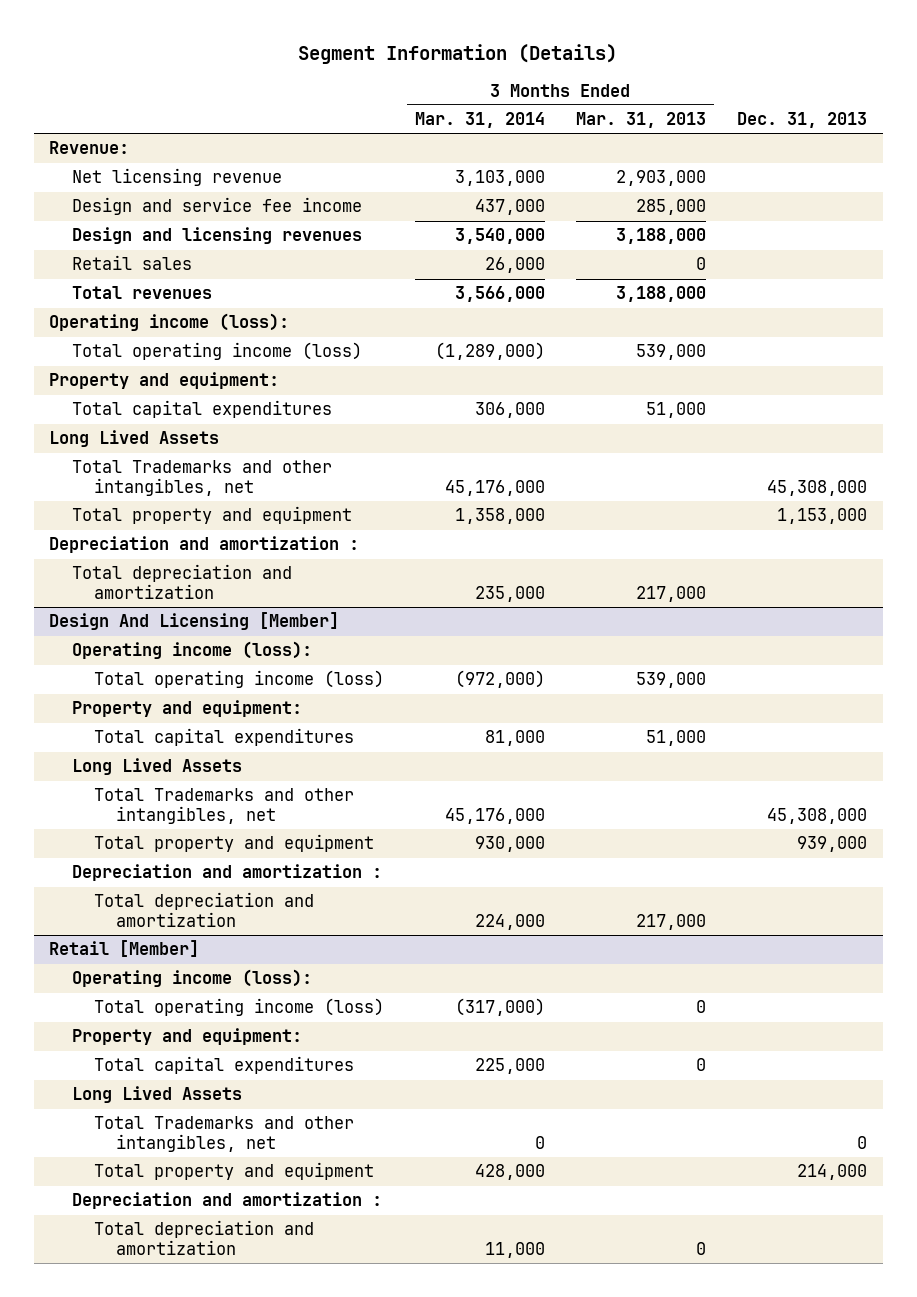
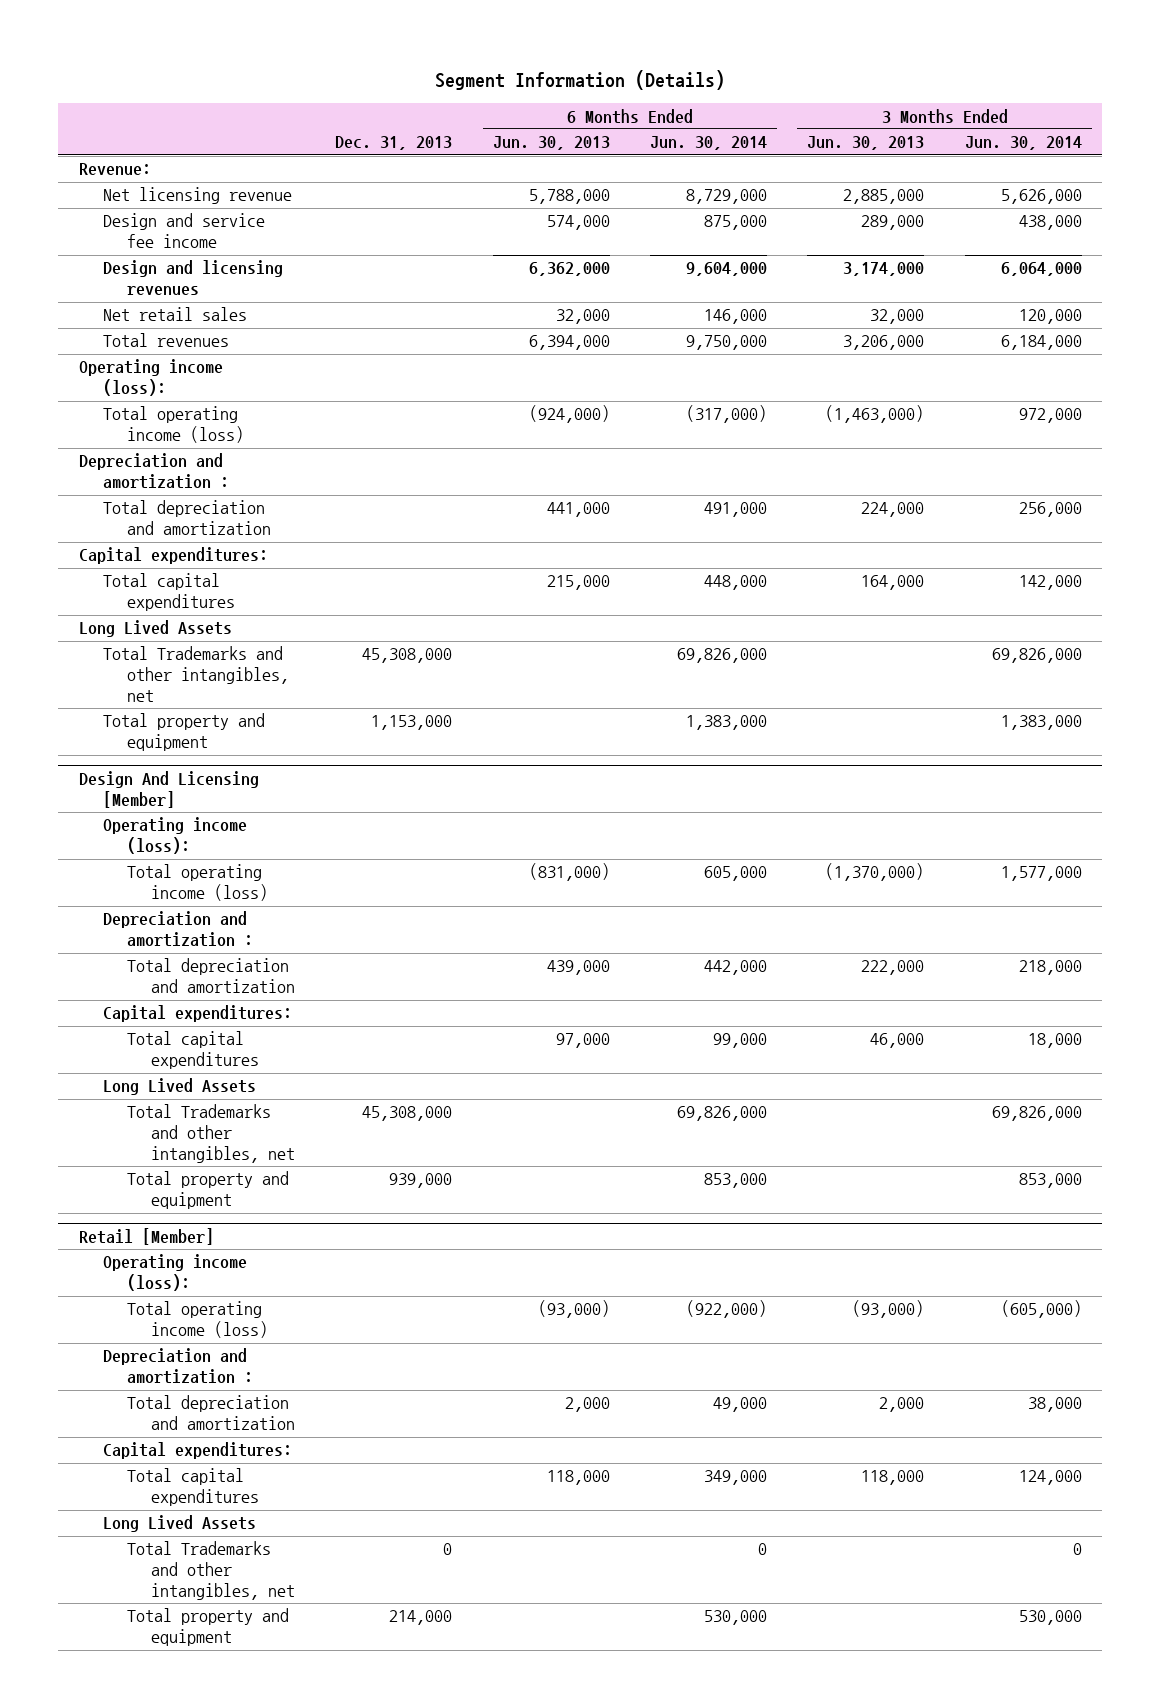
- | 3 Months Ended Mar. 31, 2014 | 3 Months Ended Mar. 31, 2013 | Dec. 31, 2013
+ | Dec. 31, 2013 | 6 Months Ended Jun. 30, 2013 | 6 Months Ended Jun. 30, 2014 | 3 Months Ended Jun. 30, 2013 | 3 Months Ended Jun. 30, 2014
- Retail sales | 26,000 | 0 |
+ Net retail sales | | 32,000 | 146,000 | 32,000 | 120,000
- Property and equipment:
moved up: Depreciation and amortization :
moved up: Total depreciation and amortization | | 441,000 | 491,000 | 224,000 | 256,000
+ Capital expenditures:
@ Design And Licensing [Member]
- Property and equipment:
moved up: Depreciation and amortization :
moved up: Total depreciation and amortization | | 439,000 | 442,000 | 222,000 | 218,000
+ Capital expenditures:
@ Retail [Member]
- Property and equipment:
moved up: Depreciation and amortization :
moved up: Total depreciation and amortization | | 2,000 | 49,000 | 2,000 | 38,000
+ Capital expenditures:

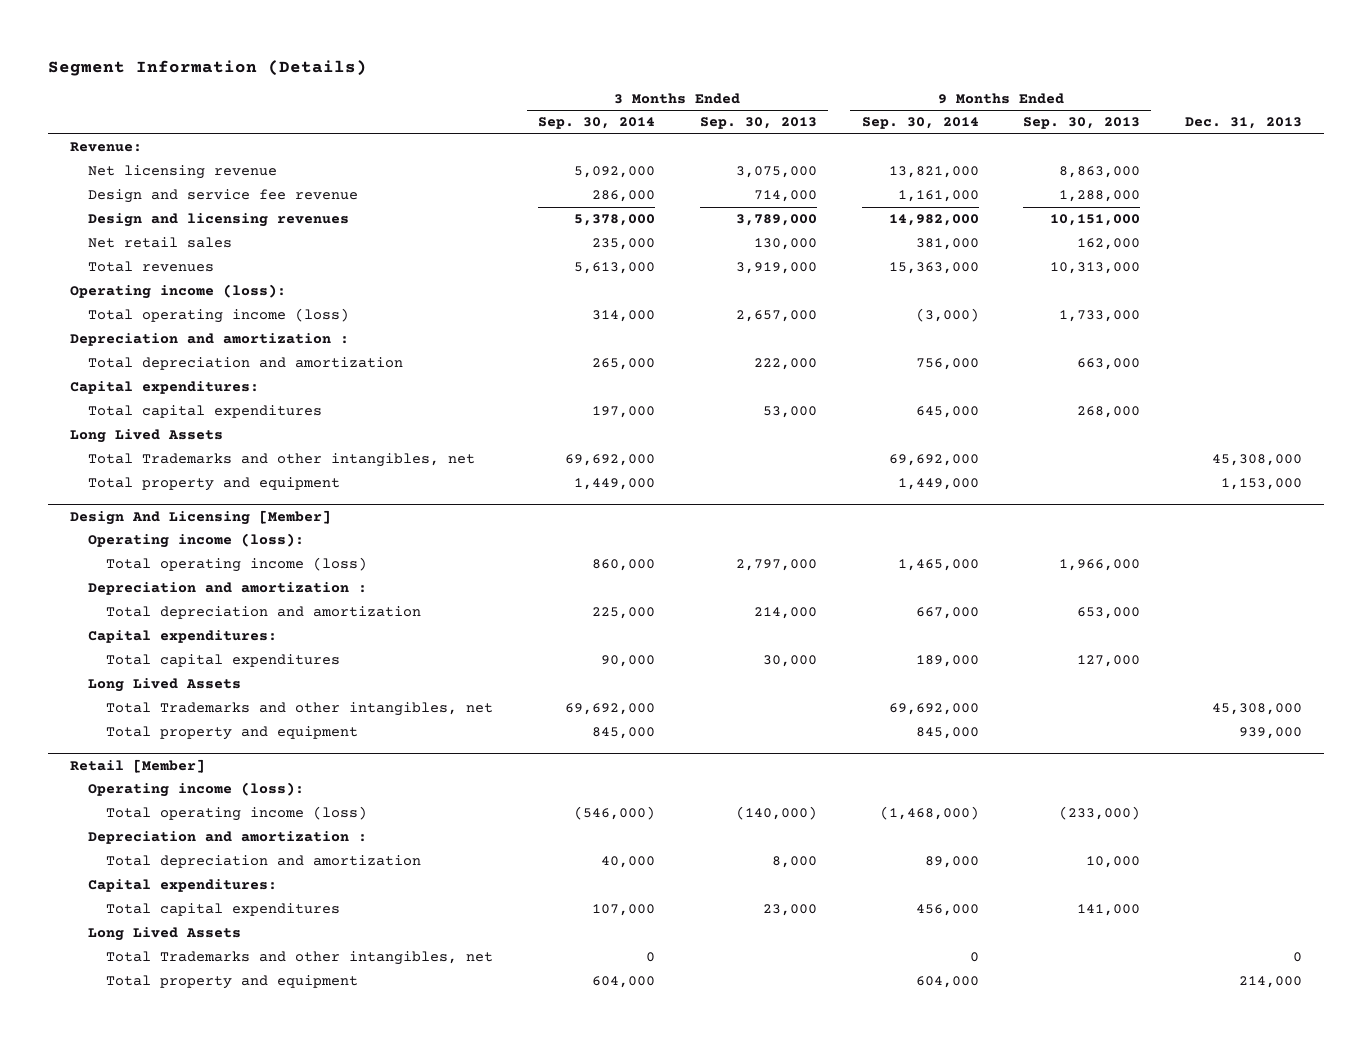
- | Dec. 31, 2013 | 6 Months Ended Jun. 30, 2013 | 6 Months Ended Jun. 30, 2014 | 3 Months Ended Jun. 30, 2013 | 3 Months Ended Jun. 30, 2014
+ | 3 Months Ended Sep. 30, 2014 | 3 Months Ended Sep. 30, 2013 | 9 Months Ended Sep. 30, 2014 | 9 Months Ended Sep. 30, 2013 | Dec. 31, 2013
- Design and service fee income | | 574,000 | 875,000 | 289,000 | 438,000
+ Design and service fee revenue | 286,000 | 714,000 | 1,161,000 | 1,288,000 |

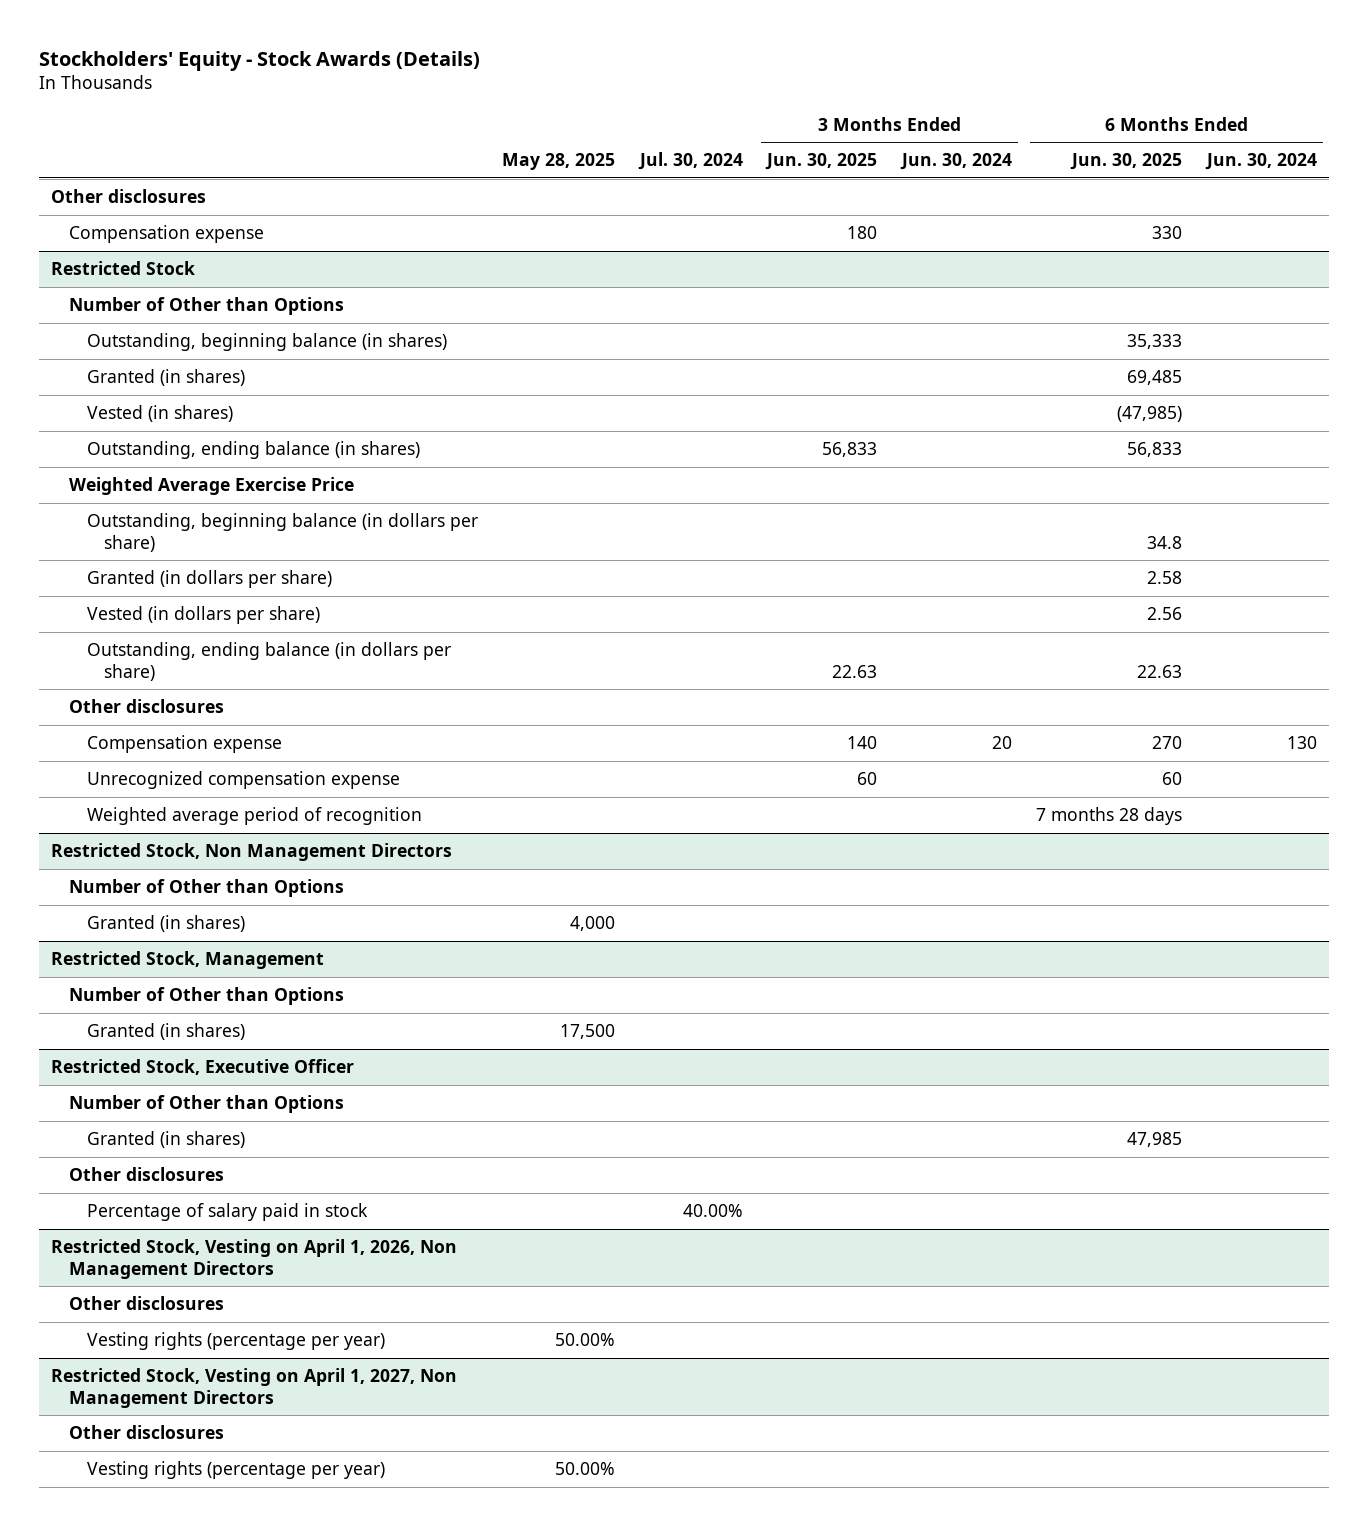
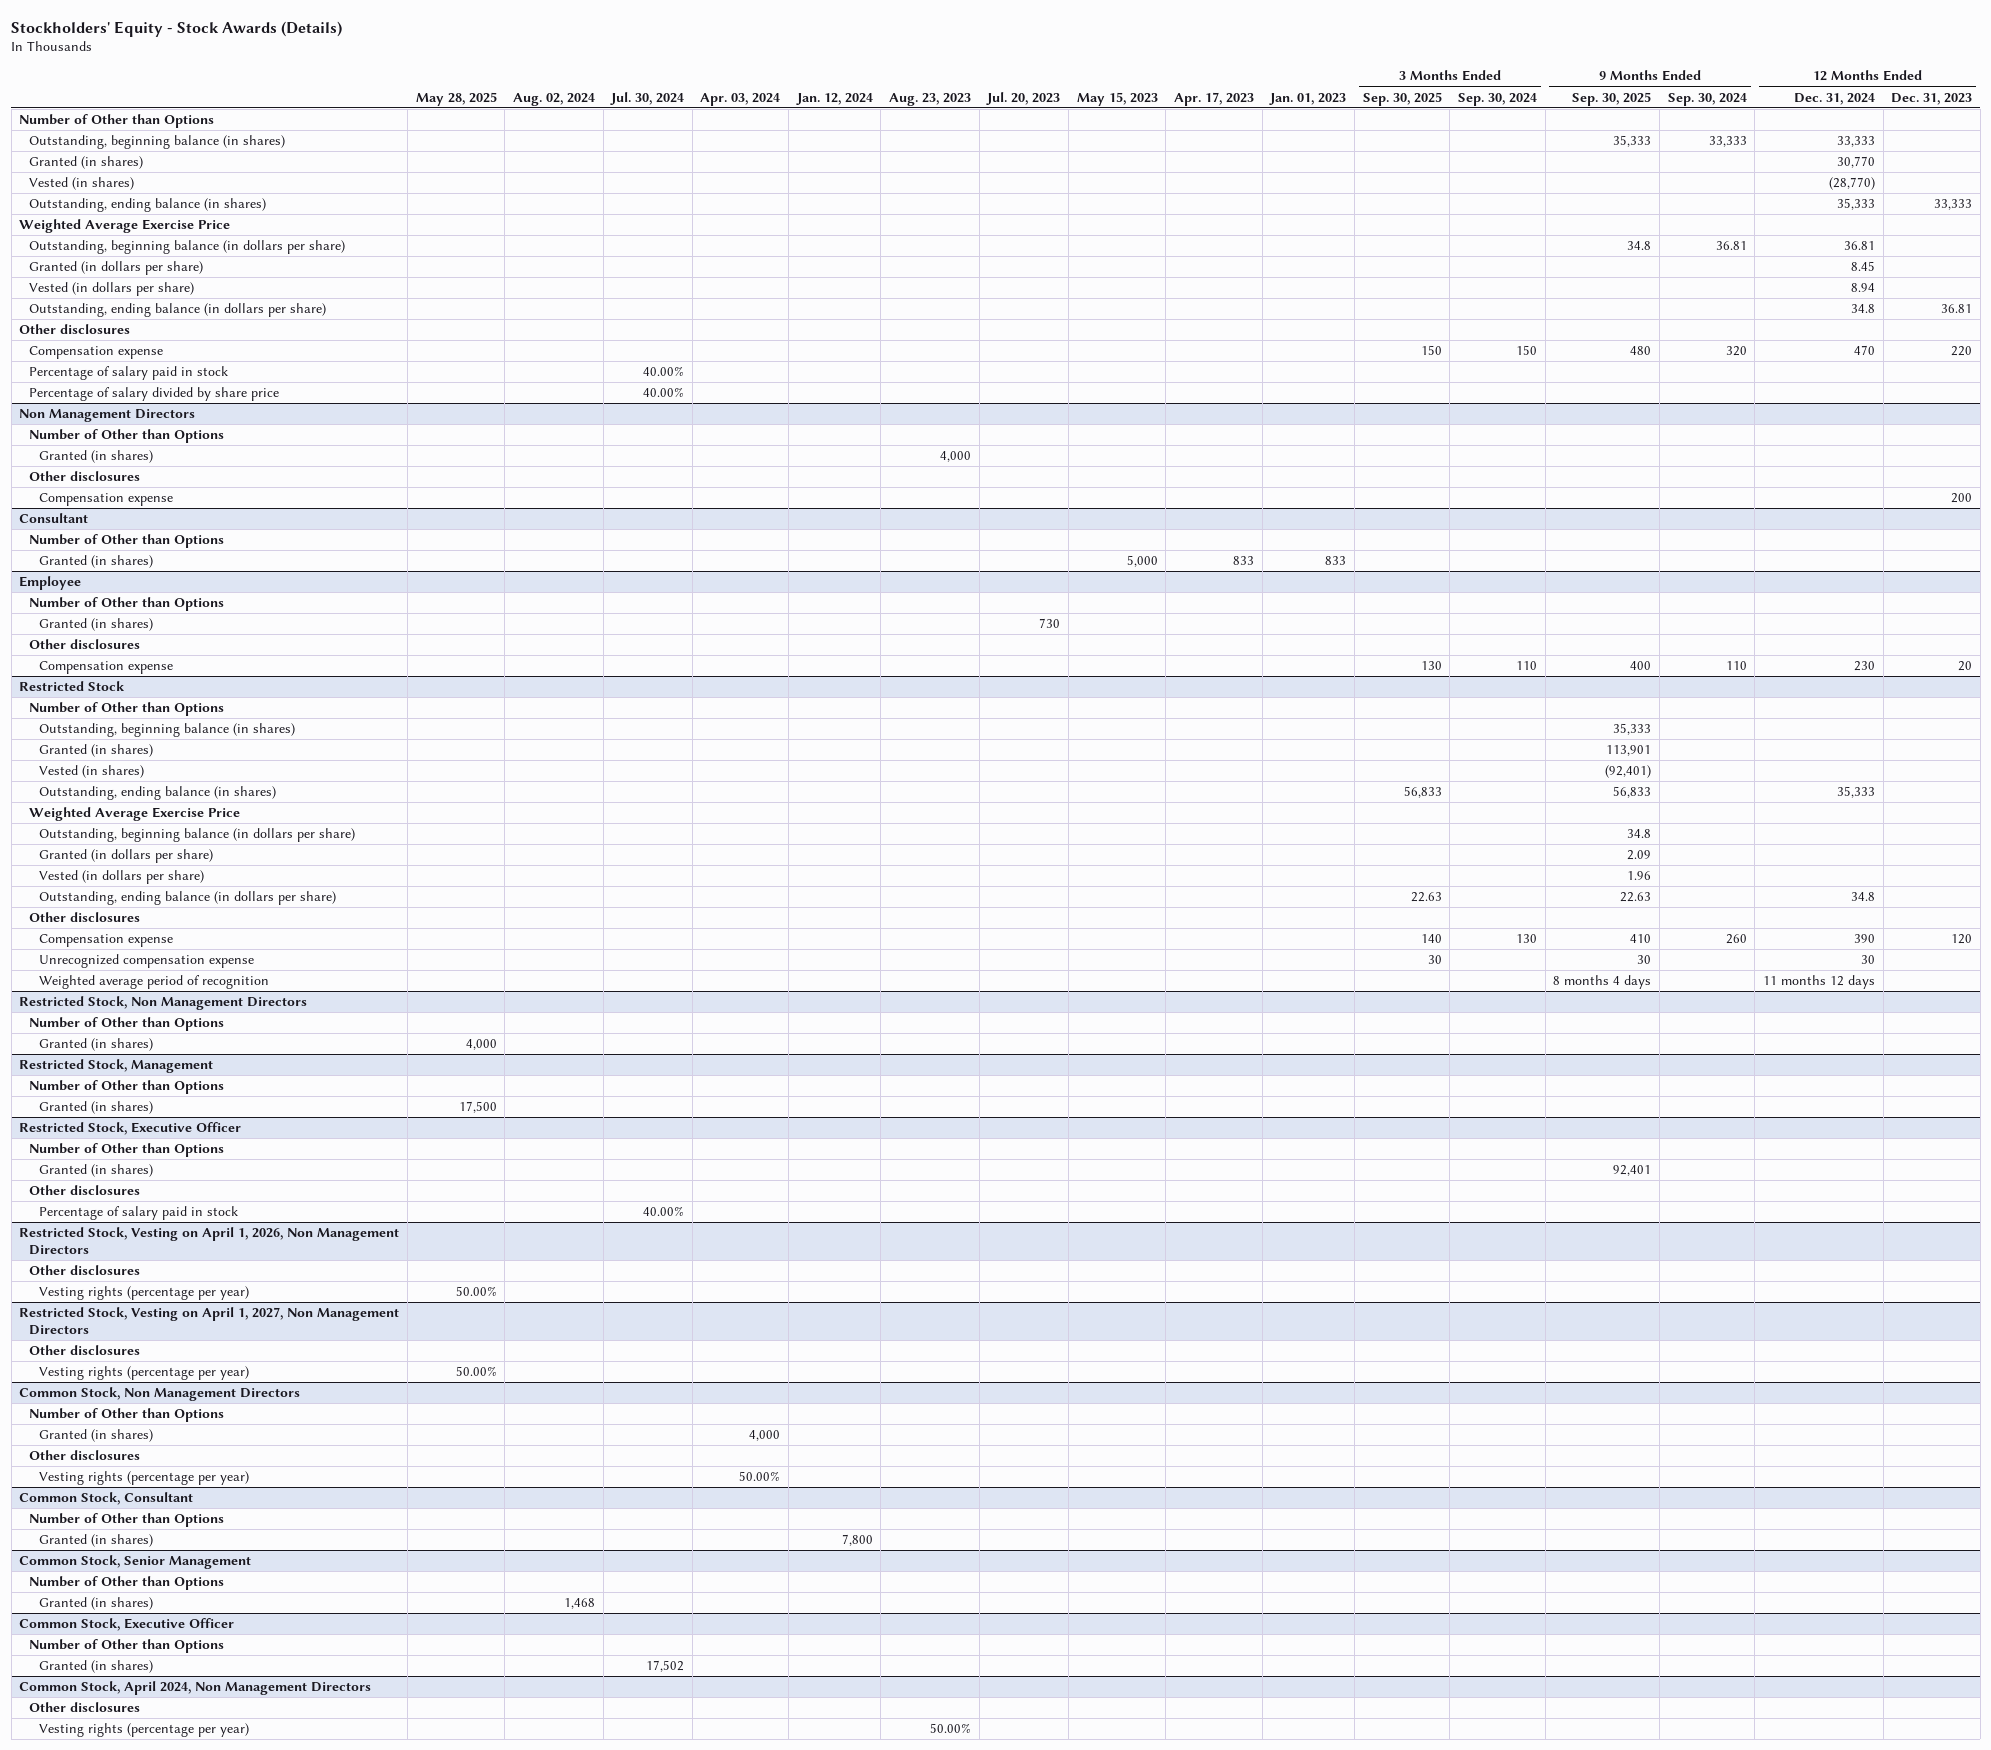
- | May 28, 2025 | Jul. 30, 2024 | 3 Months Ended Jun. 30, 2025 | 3 Months Ended Jun. 30, 2024 | 6 Months Ended Jun. 30, 2025 | 6 Months Ended Jun. 30, 2024
+ | May 28, 2025 | Aug. 02, 2024 | Jul. 30, 2024 | Apr. 03, 2024 | Jan. 12, 2024 | Aug. 23, 2023 | Jul. 20, 2023 | May 15, 2023 | Apr. 17, 2023 | Jan. 01, 2023 | 3 Months Ended Sep. 30, 2025 | 3 Months Ended Sep. 30, 2024 | 9 Months Ended Sep. 30, 2025 | 9 Months Ended Sep. 30, 2024 | 12 Months Ended Dec. 31, 2024 | 12 Months Ended Dec. 31, 2023
+ Number of Other than Options
+ Outstanding, beginning balance (in shares) | | | | | | | | | | | | | 35,333 | 33,333 | 33,333 |
+ Granted (in shares) | | | | | | | | | | | | | | | 30,770 |
+ Vested (in shares) | | | | | | | | | | | | | | | (28,770) |
+ Outstanding, ending balance (in shares) | | | | | | | | | | | | | | | 35,333 | 33,333
+ Weighted Average Exercise Price
+ Outstanding, beginning balance (in dollars per share) | | | | | | | | | | | | | 34.8 | 36.81 | 36.81 |
+ Granted (in dollars per share) | | | | | | | | | | | | | | | 8.45 |
+ Vested (in dollars per share) | | | | | | | | | | | | | | | 8.94 |
+ Outstanding, ending balance (in dollars per share) | | | | | | | | | | | | | | | 34.8 | 36.81
+ Percentage of salary paid in stock | | | 40.00% | | | | | | | | | | | | |
+ Percentage of salary divided by share price | | | 40.00% | | | | | | | | | | | | |
+ Non Management Directors
+ Number of Other than Options
+ Granted (in shares) | | | | | | 4,000 | | | | | | | | | |
+ Other disclosures
+ Compensation expense | | | | | | | | | | | | | | | | 200
+ Consultant
+ Number of Other than Options
+ Granted (in shares) | | | | | | | | 5,000 | 833 | 833 | | | | | |
+ Employee
+ Number of Other than Options
+ Granted (in shares) | | | | | | | 730 | | | | | | | | |
+ Other disclosures
+ Compensation expense | | | | | | | | | | | 130 | 110 | 400 | 110 | 230 | 20
+ Common Stock, Non Management Directors
+ Number of Other than Options
+ Granted (in shares) | | | | 4,000 | | | | | | | | | | | |
+ Other disclosures
+ Vesting rights (percentage per year) | | | | 50.00% | | | | | | | | | | | |
+ Common Stock, Consultant
+ Number of Other than Options
+ Granted (in shares) | | | | | 7,800 | | | | | | | | | | |
+ Common Stock, Senior Management
+ Number of Other than Options
+ Granted (in shares) | | 1,468 | | | | | | | | | | | | | |
+ Common Stock, Executive Officer
+ Number of Other than Options
+ Granted (in shares) | | | 17,502 | | | | | | | | | | | | |
+ Common Stock, April 2024, Non Management Directors
+ Other disclosures
+ Vesting rights (percentage per year) | | | | | | 50.00% | | | | | | | | | |

